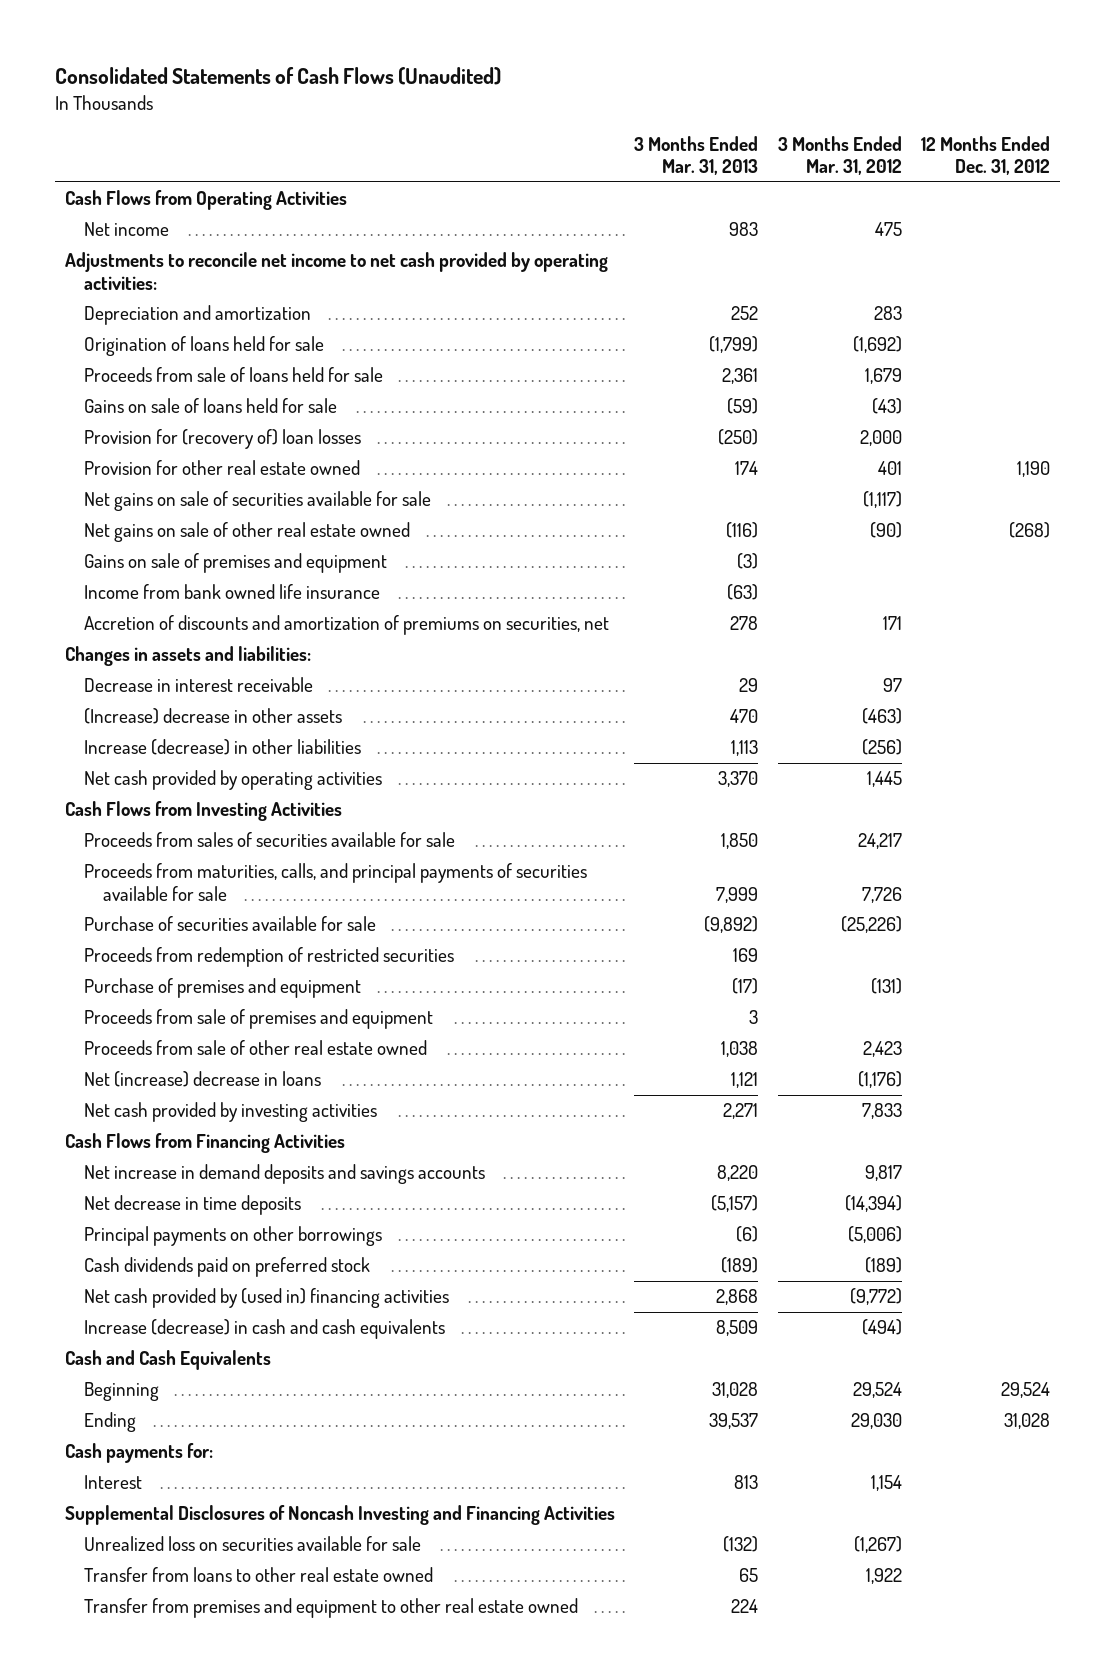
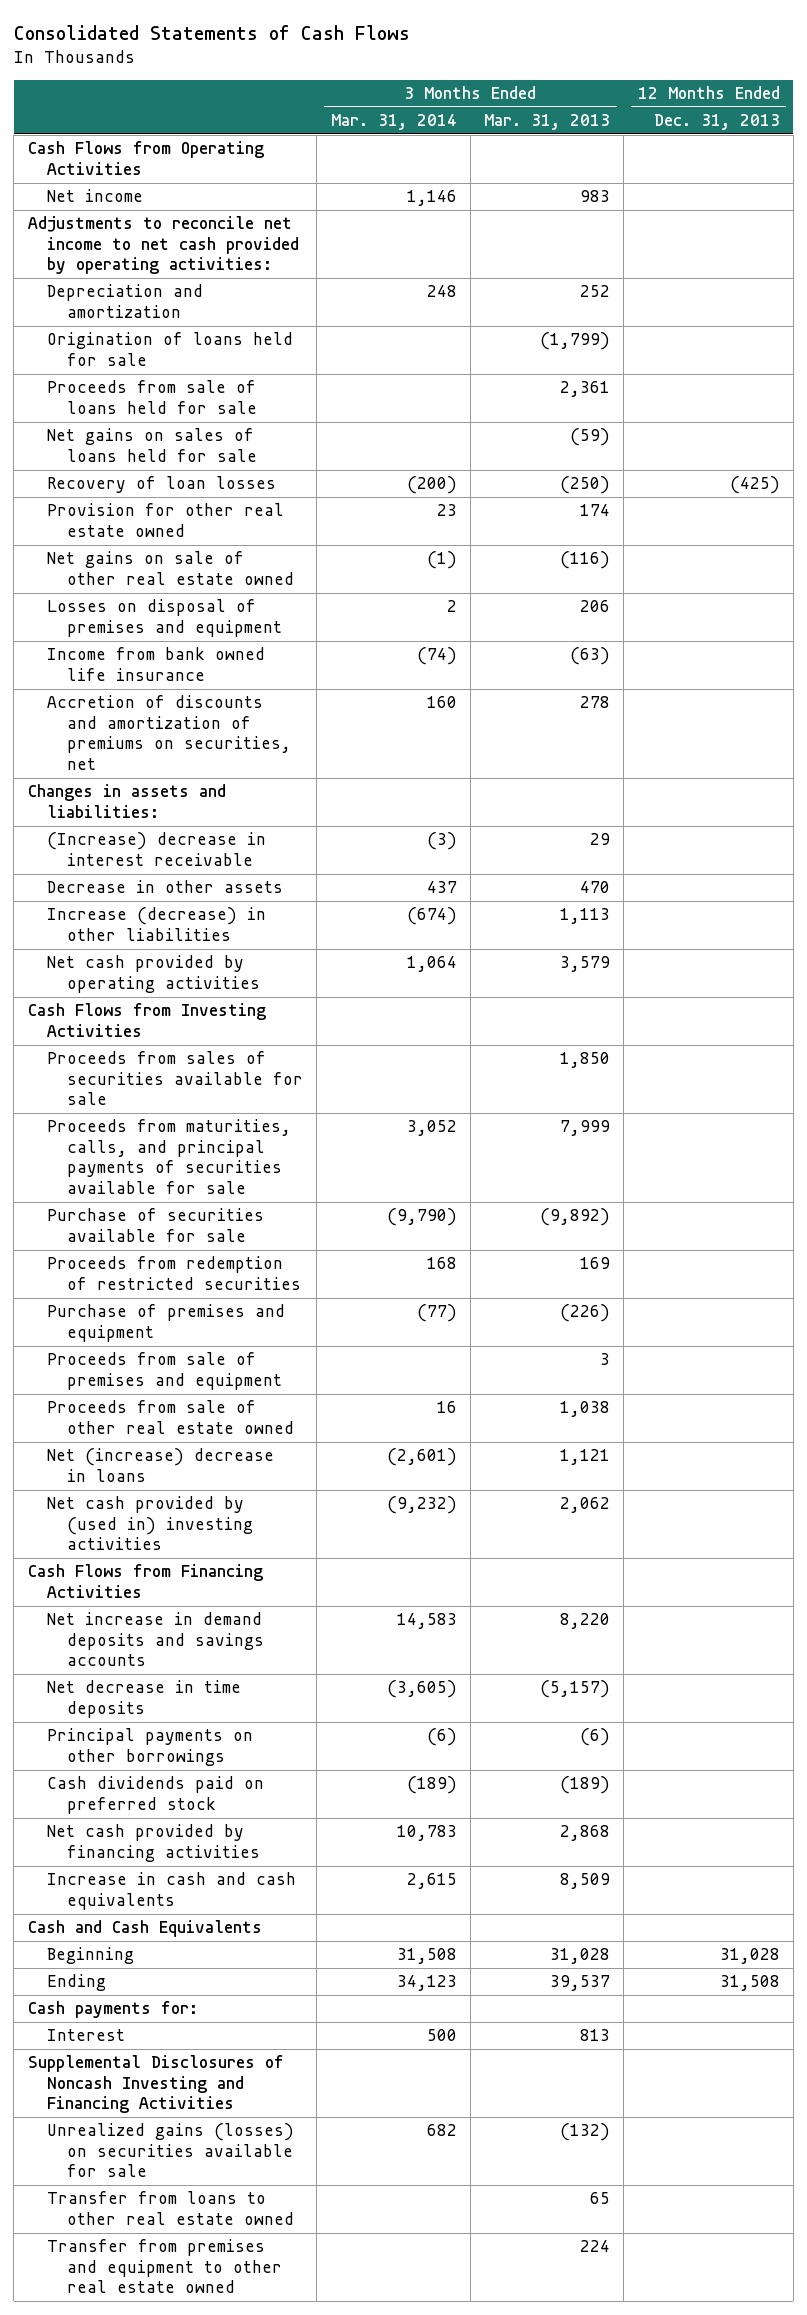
- Consolidated Statements of Cash Flows (Unaudited)
+ Consolidated Statements of Cash Flows
- | 3 Months Ended Mar. 31, 2013 | 3 Months Ended Mar. 31, 2012 | 12 Months Ended Dec. 31, 2012
+ | 3 Months Ended Mar. 31, 2014 | 3 Months Ended Mar. 31, 2013 | 12 Months Ended Dec. 31, 2013
- Gains on sale of loans held for sale | (59) | (43) |
- Provision for (recovery of) loan losses | (250) | 2,000 |
+ Net gains on sales of loans held for sale | | (59) |
+ Recovery of loan losses | (200) | (250) | (425)
- Net gains on sale of securities available for sale | | (1,117) |
- Gains on sale of premises and equipment | (3) | |
+ Losses on disposal of premises and equipment | 2 | 206 |
- Decrease in interest receivable | 29 | 97 |
- (Increase) decrease in other assets | 470 | (463) |
+ (Increase) decrease in interest receivable | (3) | 29 |
+ Decrease in other assets | 437 | 470 |
- Net cash provided by operating activities | 3,370 | 1,445 |
+ Net cash provided by operating activities | 1,064 | 3,579 |
- Purchase of premises and equipment | (17) | (131) |
+ Purchase of premises and equipment | (77) | (226) |
- Net cash provided by investing activities | 2,271 | 7,833 |
+ Net cash provided by (used in) investing activities | (9,232) | 2,062 |
- Net cash provided by (used in) financing activities | 2,868 | (9,772) |
- Increase (decrease) in cash and cash equivalents | 8,509 | (494) |
+ Net cash provided by financing activities | 10,783 | 2,868 |
+ Increase in cash and cash equivalents | 2,615 | 8,509 |
- Unrealized loss on securities available for sale | (132) | (1,267) |
+ Unrealized gains (losses) on securities available for sale | 682 | (132) |

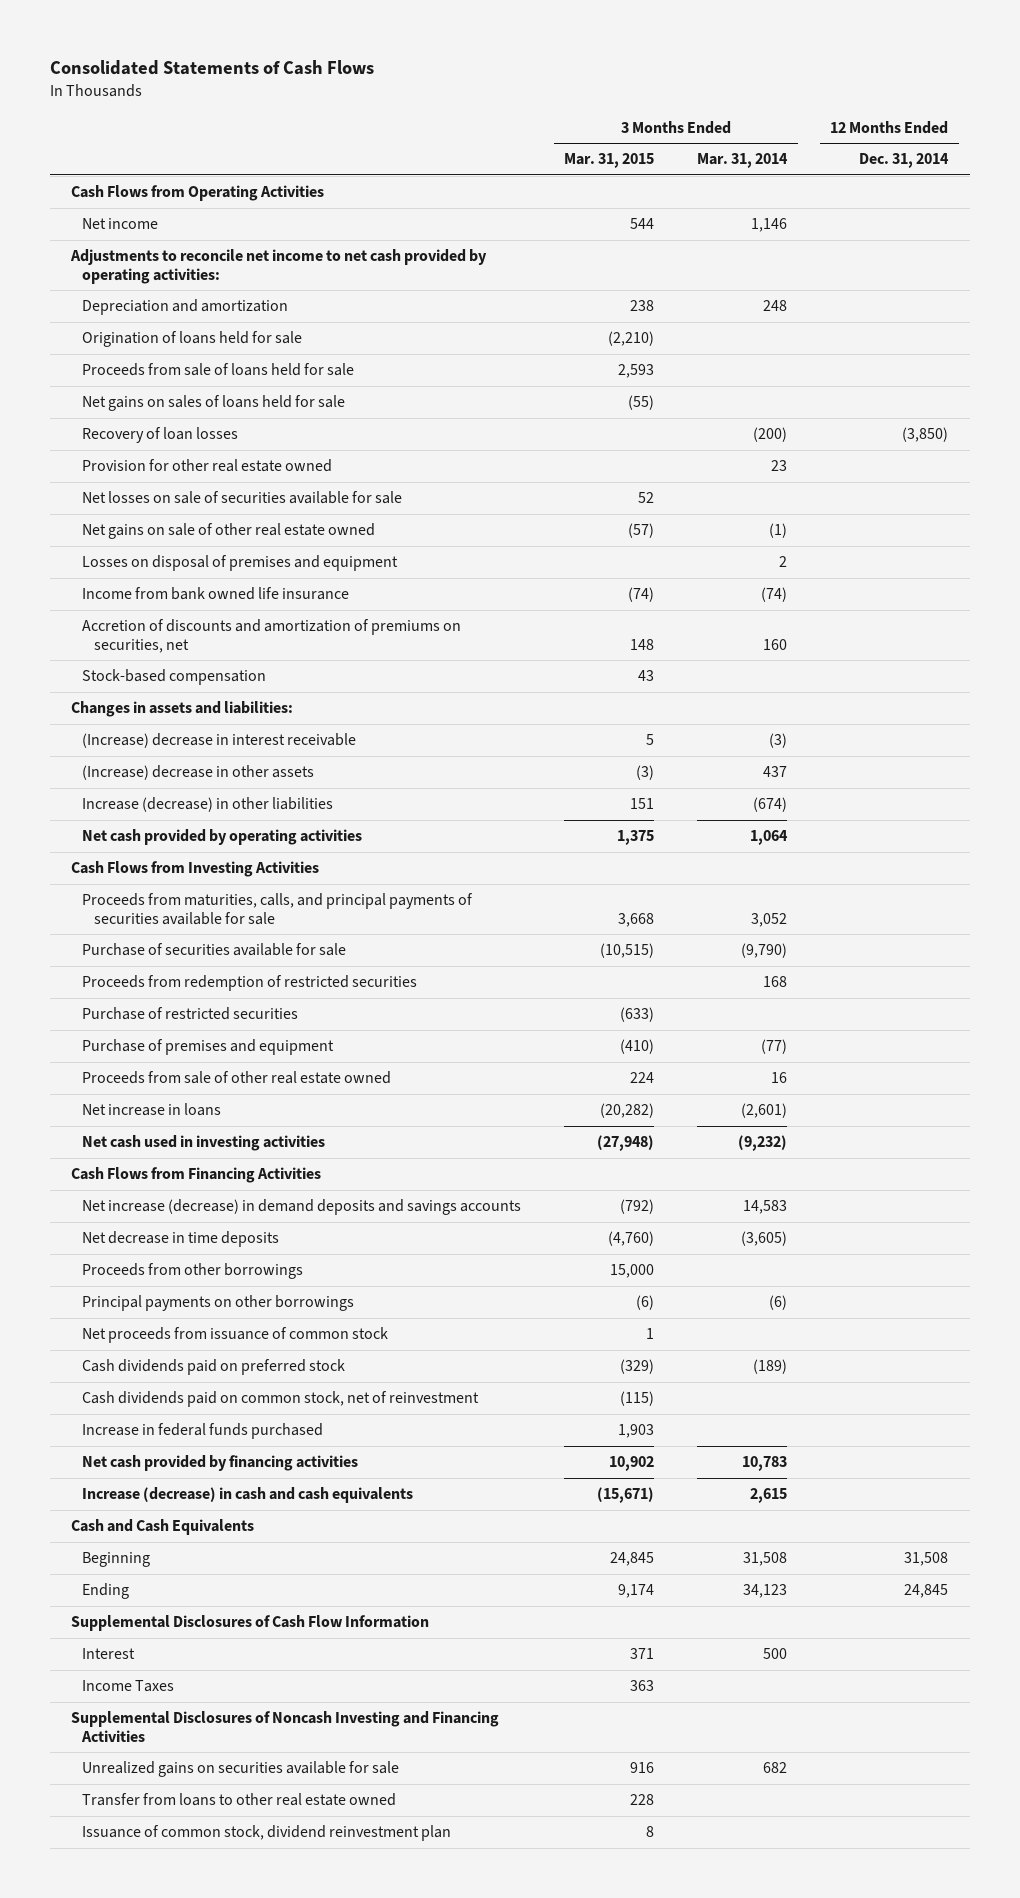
- | 3 Months Ended Mar. 31, 2014 | 3 Months Ended Mar. 31, 2013 | 12 Months Ended Dec. 31, 2013
+ | 3 Months Ended Mar. 31, 2015 | 3 Months Ended Mar. 31, 2014 | 12 Months Ended Dec. 31, 2014
+ Net losses on sale of securities available for sale | 52 | |
+ Stock-based compensation | 43 | |
- Decrease in other assets | 437 | 470 |
+ (Increase) decrease in other assets | (3) | 437 |
- Proceeds from sales of securities available for sale | | 1,850 |
+ Purchase of restricted securities | (633) | |
- Proceeds from sale of premises and equipment | | 3 |
- Net (increase) decrease in loans | (2,601) | 1,121 |
- Net cash provided by (used in) investing activities | (9,232) | 2,062 |
+ Net increase in loans | (20,282) | (2,601) |
+ Net cash used in investing activities | (27,948) | (9,232) |
- Net increase in demand deposits and savings accounts | 14,583 | 8,220 |
+ Net increase (decrease) in demand deposits and savings accounts | (792) | 14,583 |
+ Proceeds from other borrowings | 15,000 | |
+ Net proceeds from issuance of common stock | 1 | |
+ Cash dividends paid on common stock, net of reinvestment | (115) | |
+ Increase in federal funds purchased | 1,903 | |
- Increase in cash and cash equivalents | 2,615 | 8,509 |
+ Increase (decrease) in cash and cash equivalents | (15,671) | 2,615 |
- Cash payments for:
+ Supplemental Disclosures of Cash Flow Information
+ Income Taxes | 363 | |
- Unrealized gains (losses) on securities available for sale | 682 | (132) |
+ Unrealized gains on securities available for sale | 916 | 682 |
- Transfer from premises and equipment to other real estate owned | | 224 |
+ Issuance of common stock, dividend reinvestment plan | 8 | |

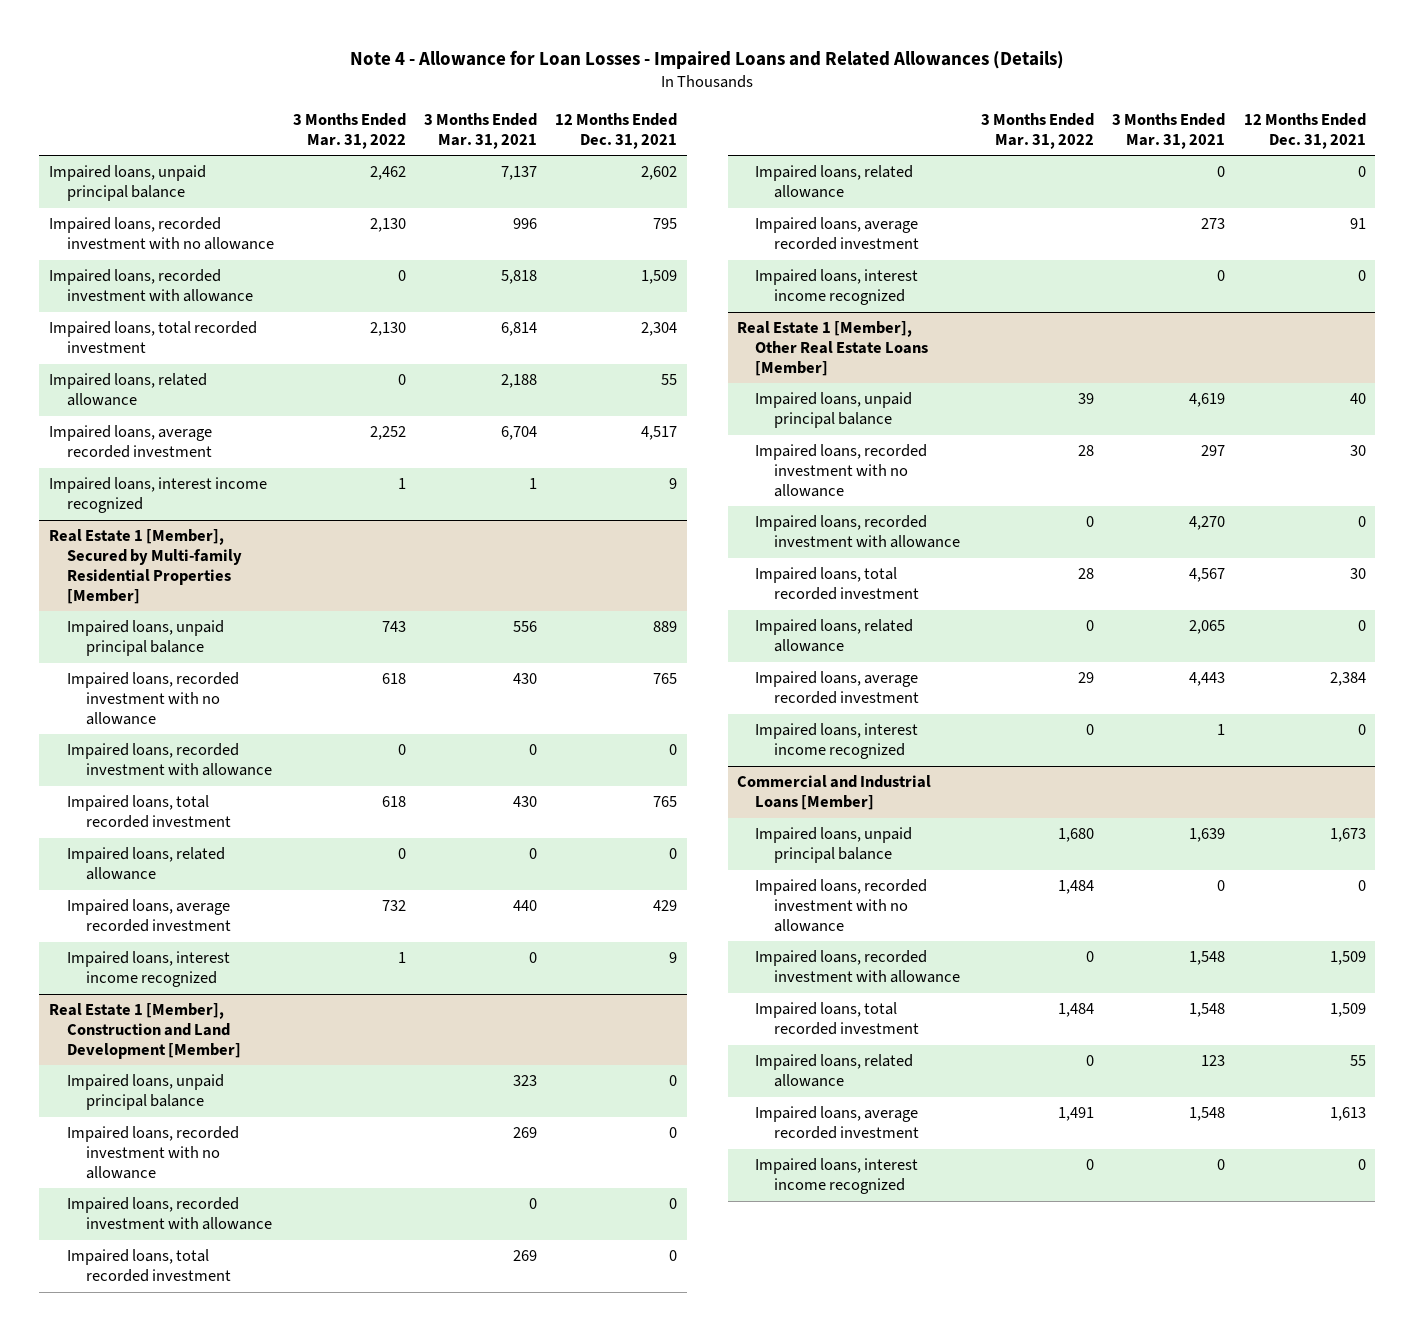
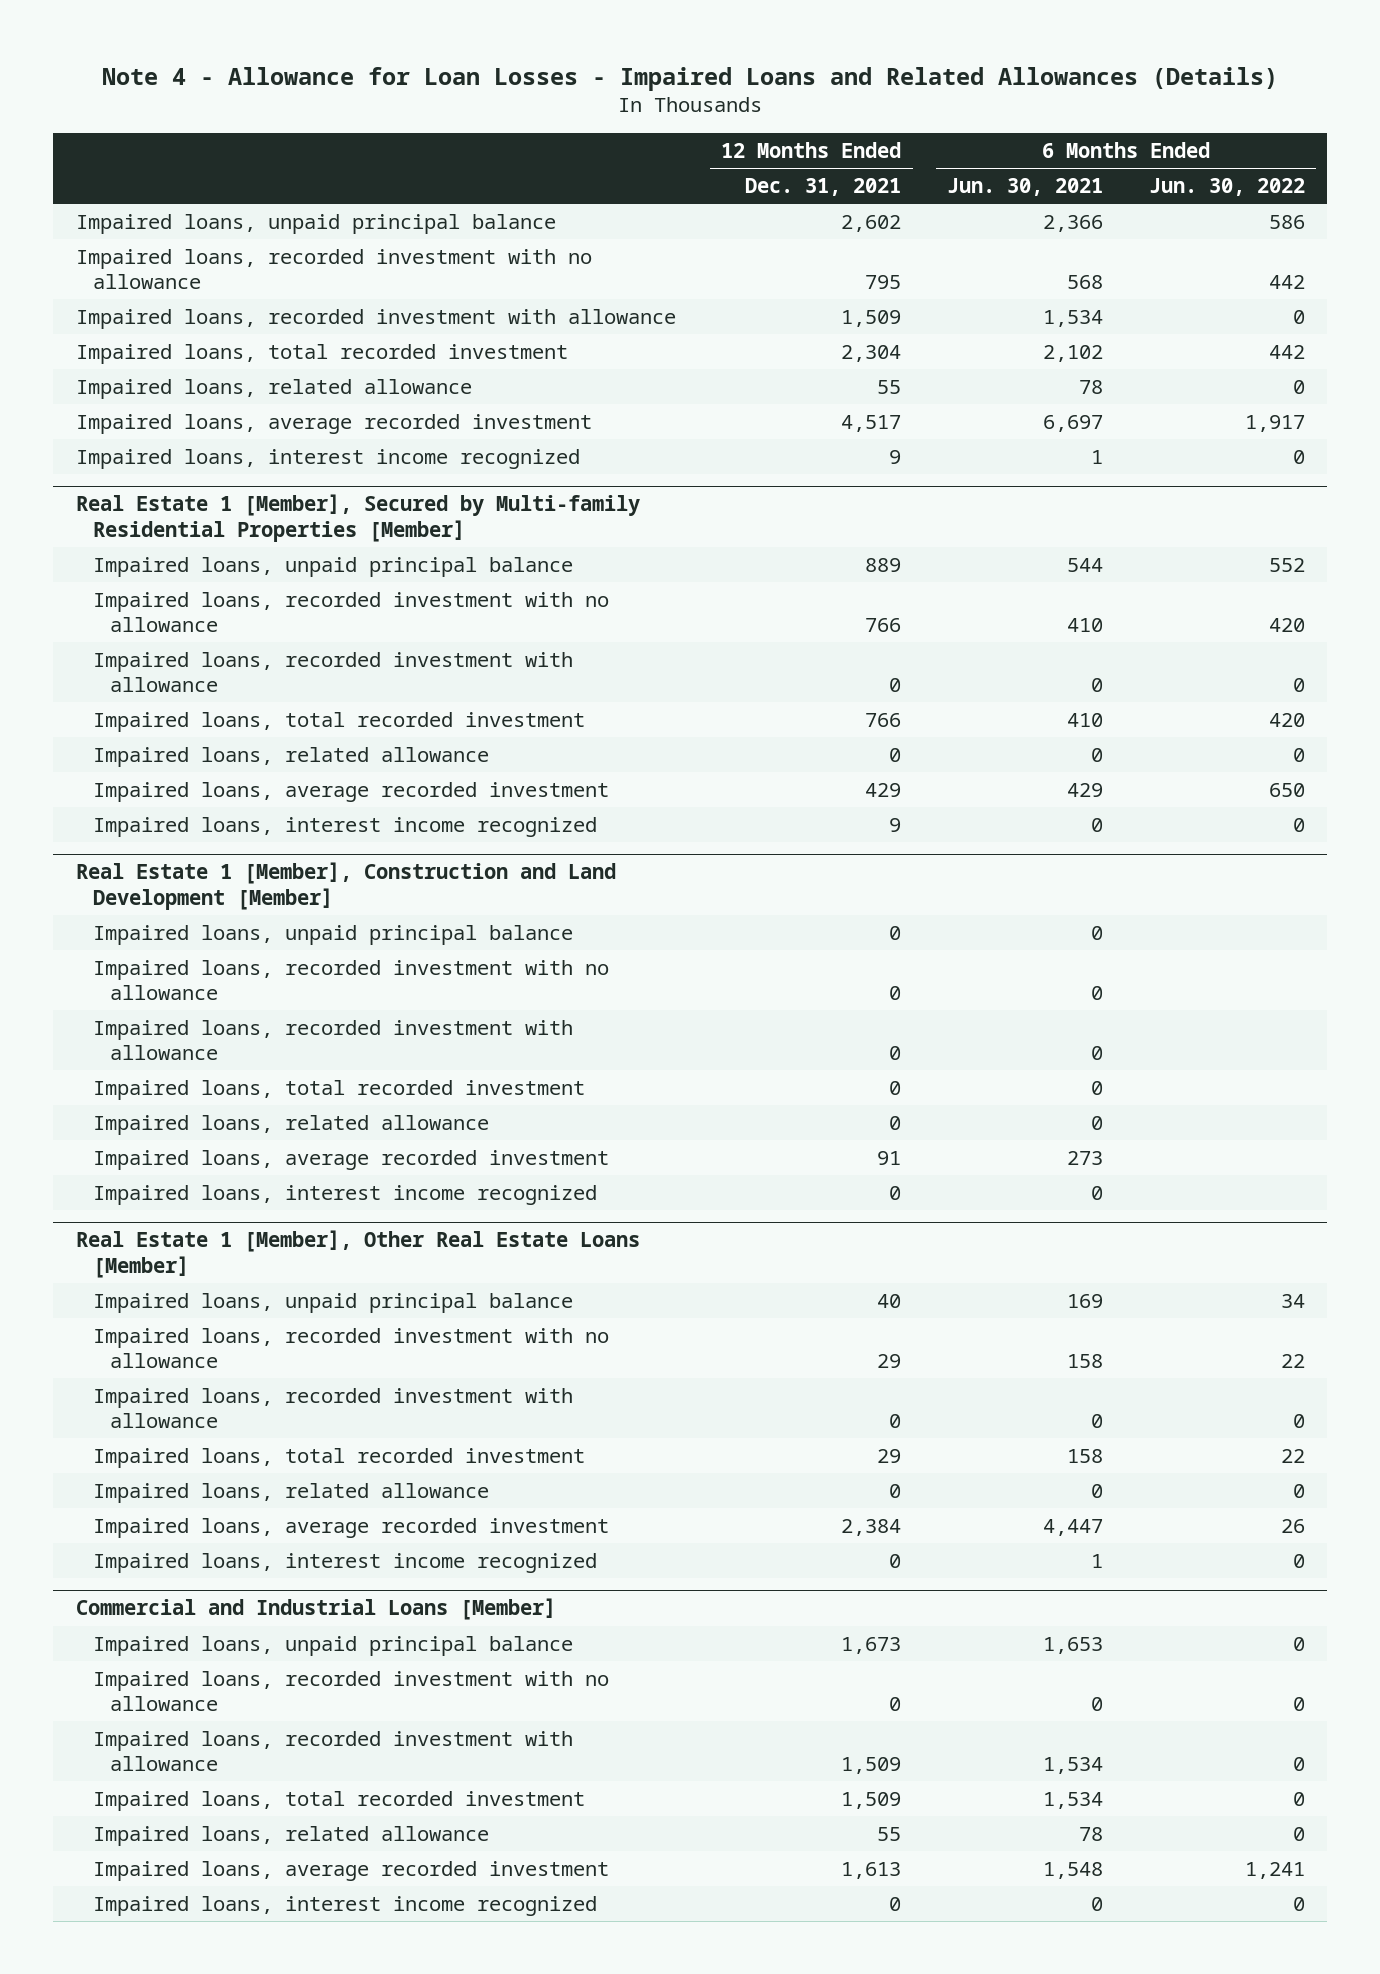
- | 3 Months Ended Mar. 31, 2022 | 3 Months Ended Mar. 31, 2021 | 12 Months Ended Dec. 31, 2021
+ | 12 Months Ended Dec. 31, 2021 | 6 Months Ended Jun. 30, 2021 | 6 Months Ended Jun. 30, 2022
@ Real Estate 1 [Member], Secured by Multi-family Residential Properties [Member]
- Impaired loans, recorded investment with no allowance | 618 | 430 | 765
+ Impaired loans, recorded investment with no allowance | 766 | 410 | 420
- Impaired loans, total recorded investment | 618 | 430 | 765
+ Impaired loans, total recorded investment | 766 | 410 | 420
@ Real Estate 1 [Member], Other Real Estate Loans [Member]
- Impaired loans, recorded investment with no allowance | 28 | 297 | 30
+ Impaired loans, recorded investment with no allowance | 29 | 158 | 22
- Impaired loans, total recorded investment | 28 | 4,567 | 30
+ Impaired loans, total recorded investment | 29 | 158 | 22

